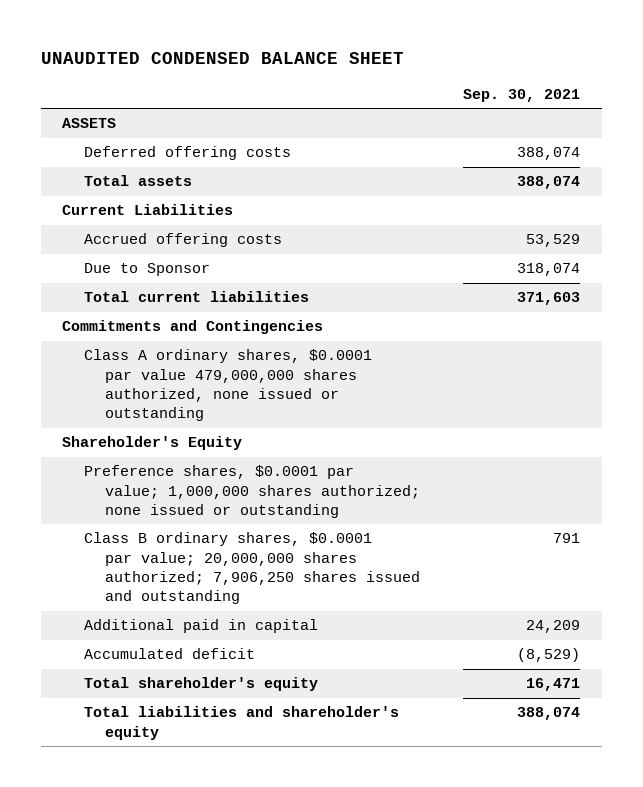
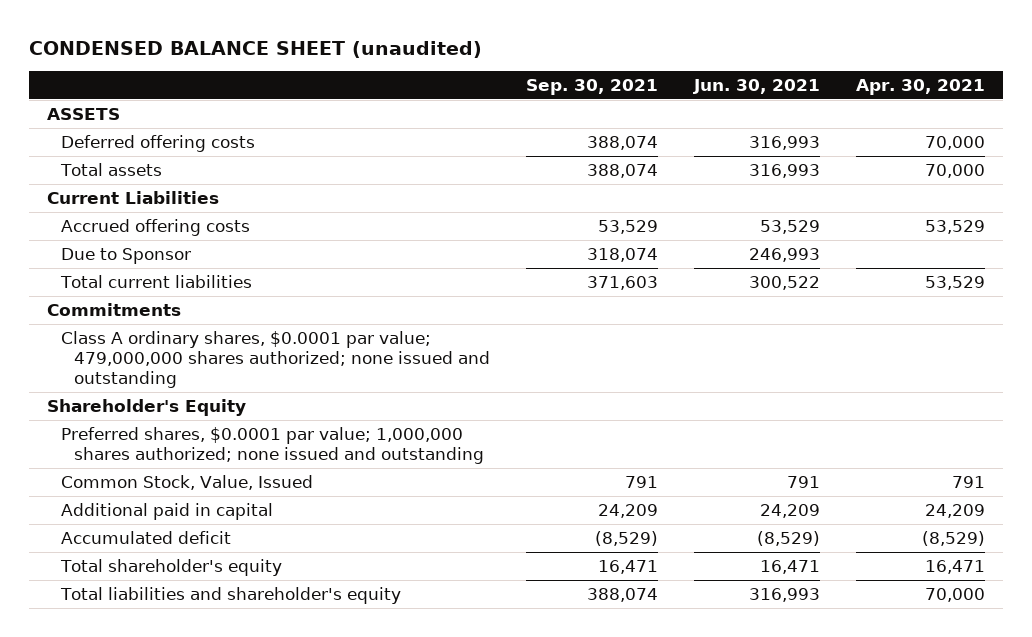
- UNAUDITED CONDENSED BALANCE SHEET
+ CONDENSED BALANCE SHEET (unaudited)
- | Sep. 30, 2021
+ | Sep. 30, 2021 | Jun. 30, 2021 | Apr. 30, 2021
- Commitments and Contingencies
- Class A ordinary shares, $0.0001 par value 479,000,000 shares authorized, none issued or outstanding
+ Commitments
+ Class A ordinary shares, $0.0001 par value; 479,000,000 shares authorized; none issued and outstanding
- Preference shares, $0.0001 par value; 1,000,000 shares authorized; none issued or outstanding
- Class B ordinary shares, $0.0001 par value; 20,000,000 shares authorized; 7,906,250 shares issued and outstanding | 791
+ Preferred shares, $0.0001 par value; 1,000,000 shares authorized; none issued and outstanding
+ Common Stock, Value, Issued | 791 | 791 | 791

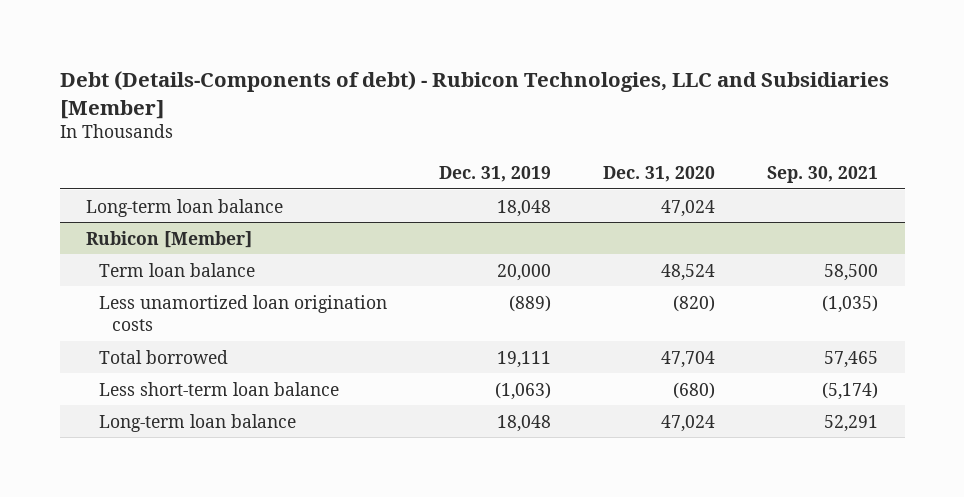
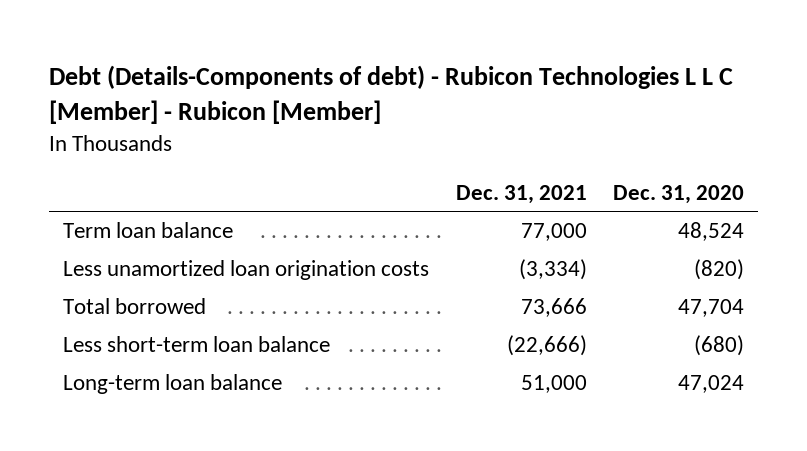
- Debt (Details-Components of debt) - Rubicon Technologies, LLC and Subsidiaries [Member]
+ Debt (Details-Components of debt) - Rubicon Technologies L L C [Member] - Rubicon [Member]
- | Dec. 31, 2019 | Dec. 31, 2020 | Sep. 30, 2021
+ | Dec. 31, 2021 | Dec. 31, 2020
- Long-term loan balance | 18,048 | 47,024 |
- Rubicon [Member]

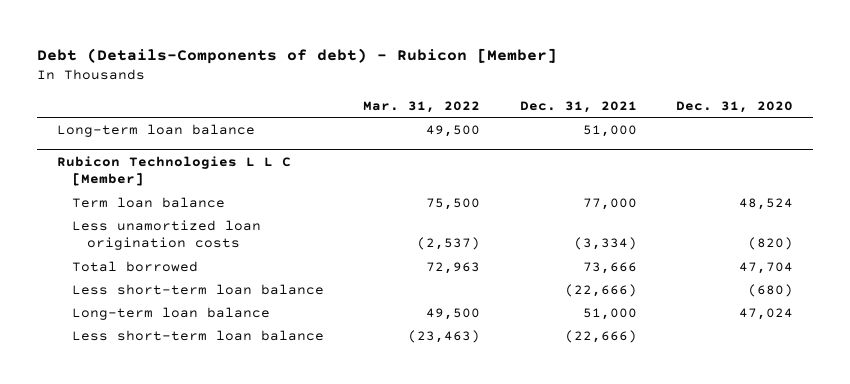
- Debt (Details-Components of debt) - Rubicon Technologies L L C [Member] - Rubicon [Member]
+ Debt (Details-Components of debt) - Rubicon [Member]
- | Dec. 31, 2021 | Dec. 31, 2020
+ | Mar. 31, 2022 | Dec. 31, 2021 | Dec. 31, 2020
+ Long-term loan balance | 49,500 | 51,000 |
+ Rubicon Technologies L L C [Member]
+ Less short-term loan balance | (23,463) | (22,666) |

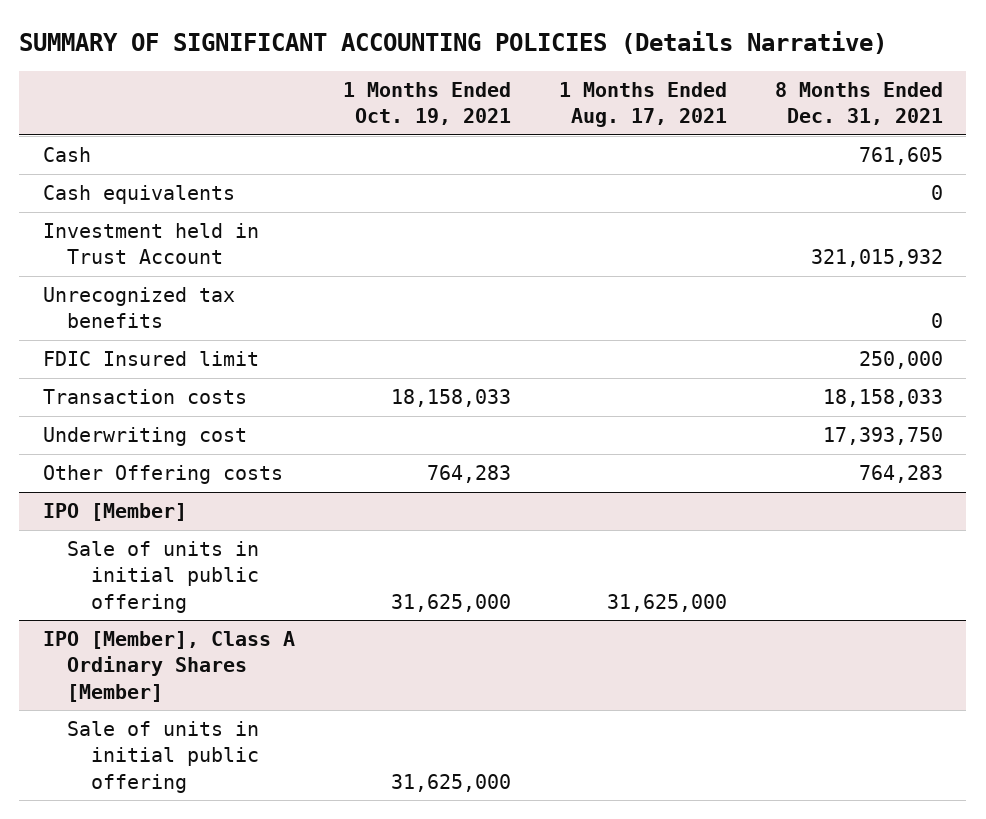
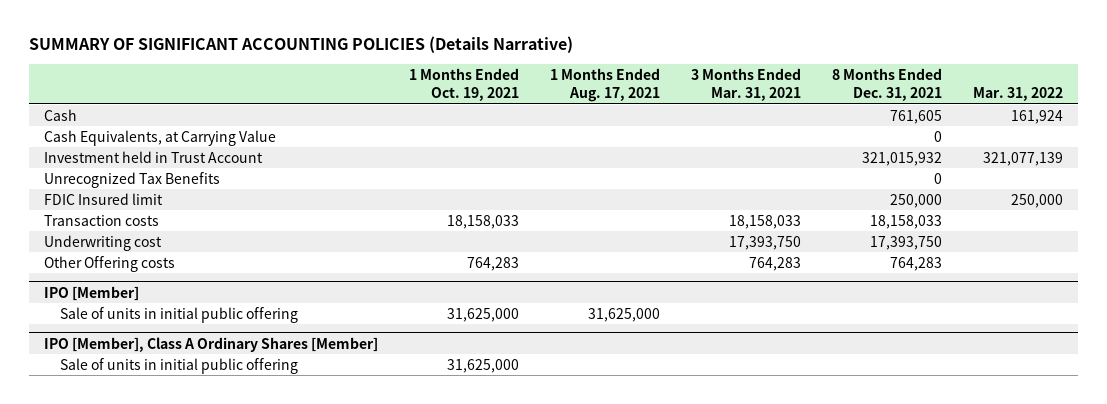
- | 1 Months Ended Oct. 19, 2021 | 1 Months Ended Aug. 17, 2021 | 8 Months Ended Dec. 31, 2021
+ | 1 Months Ended Oct. 19, 2021 | 1 Months Ended Aug. 17, 2021 | 3 Months Ended Mar. 31, 2021 | 8 Months Ended Dec. 31, 2021 | Mar. 31, 2022
- Cash equivalents | | | 0
+ Cash Equivalents, at Carrying Value | | | | 0 |
- Unrecognized tax benefits | | | 0
+ Unrecognized Tax Benefits | | | | 0 |

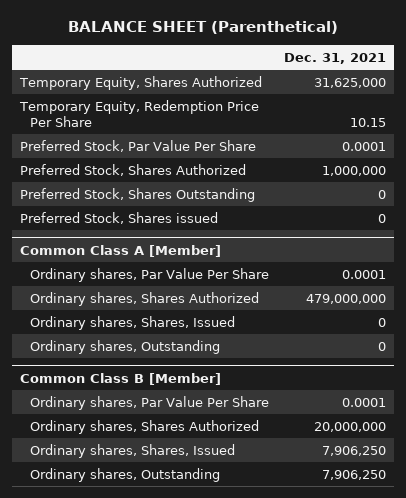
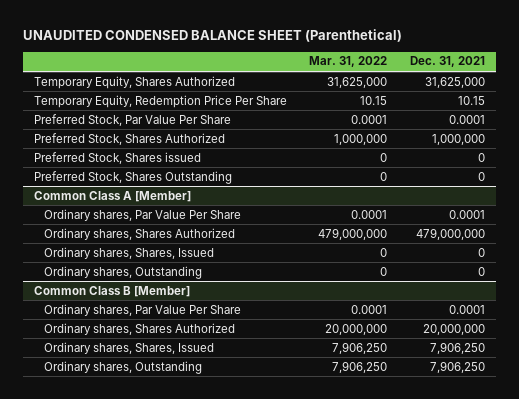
- BALANCE SHEET (Parenthetical)
+ UNAUDITED CONDENSED BALANCE SHEET (Parenthetical)
- | Dec. 31, 2021
+ | Mar. 31, 2022 | Dec. 31, 2021
moved down: Preferred Stock, Shares Outstanding | 0 | 0

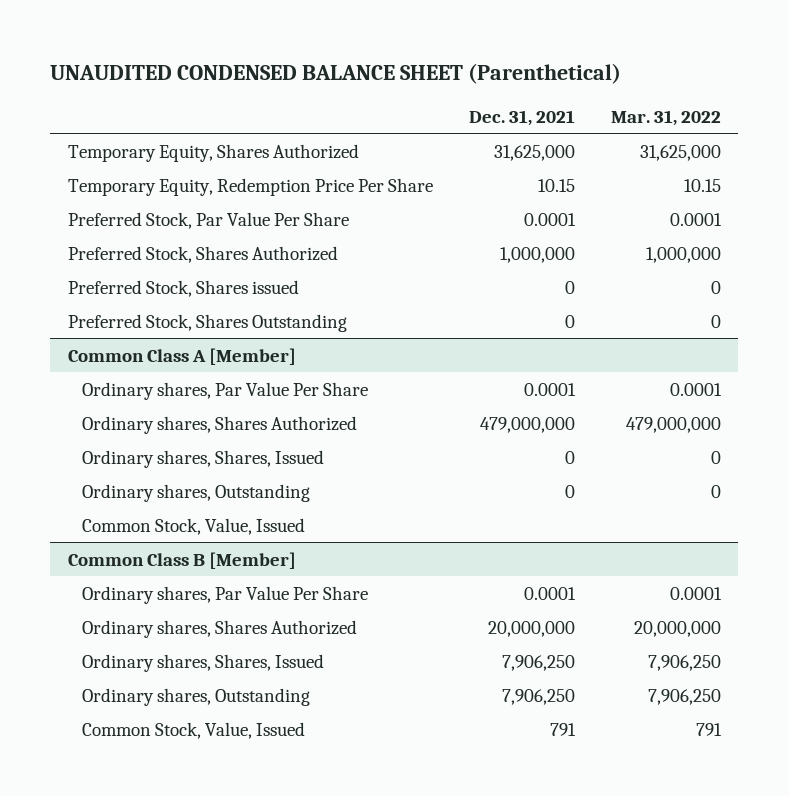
- | Mar. 31, 2022 | Dec. 31, 2021
+ | Dec. 31, 2021 | Mar. 31, 2022
@ Common Class A [Member]
+ Common Stock, Value, Issued
@ Common Class B [Member]
+ Common Stock, Value, Issued | 791 | 791

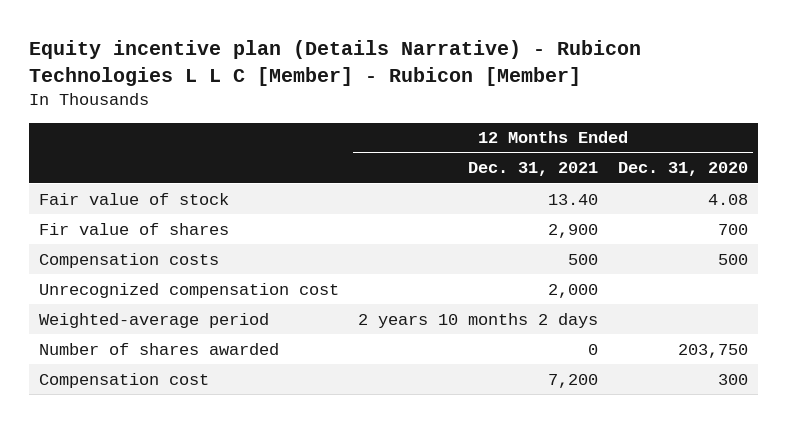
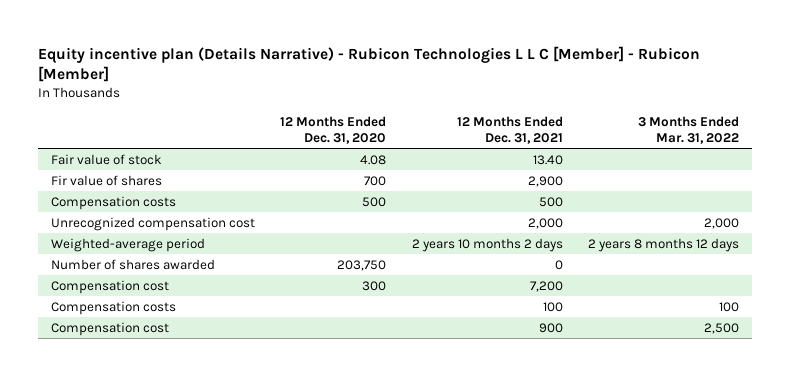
- | 12 Months Ended Dec. 31, 2021 | 12 Months Ended Dec. 31, 2020
+ | 12 Months Ended Dec. 31, 2020 | 12 Months Ended Dec. 31, 2021 | 3 Months Ended Mar. 31, 2022
+ Compensation costs | | 100 | 100
+ Compensation cost | | 900 | 2,500

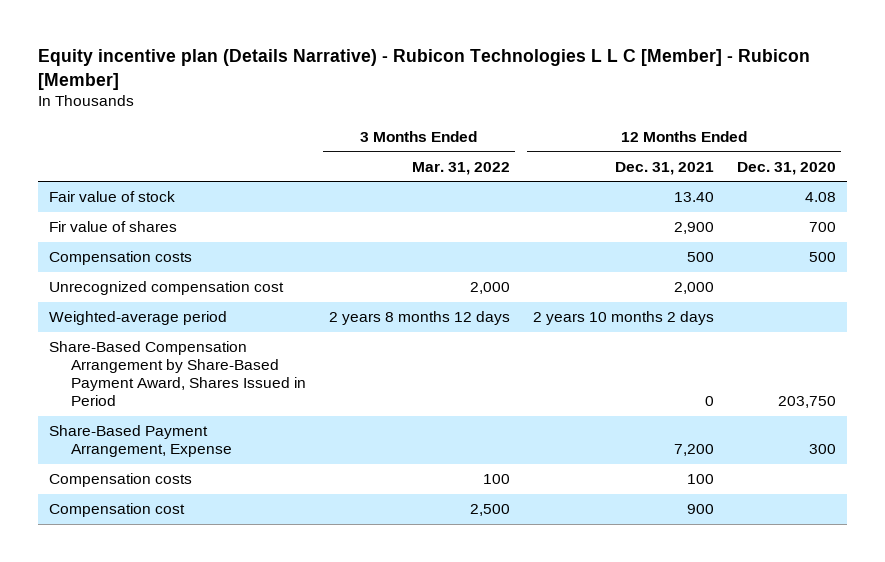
- | 12 Months Ended Dec. 31, 2020 | 12 Months Ended Dec. 31, 2021 | 3 Months Ended Mar. 31, 2022
+ | 3 Months Ended Mar. 31, 2022 | 12 Months Ended Dec. 31, 2021 | 12 Months Ended Dec. 31, 2020
- Number of shares awarded | 203,750 | 0 |
- Compensation cost | 300 | 7,200 |
+ Share-Based Compensation Arrangement by Share-Based Payment Award, Shares Issued in Period | | 0 | 203,750
+ Share-Based Payment Arrangement, Expense | | 7,200 | 300

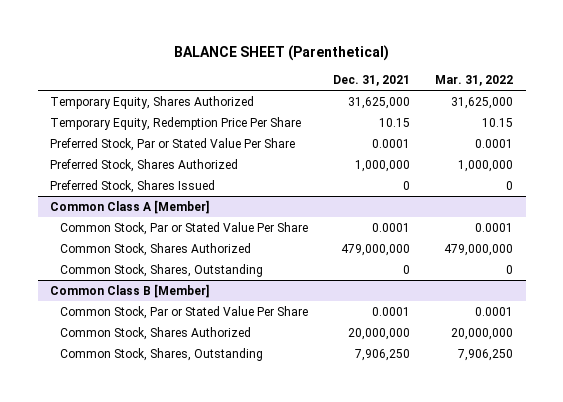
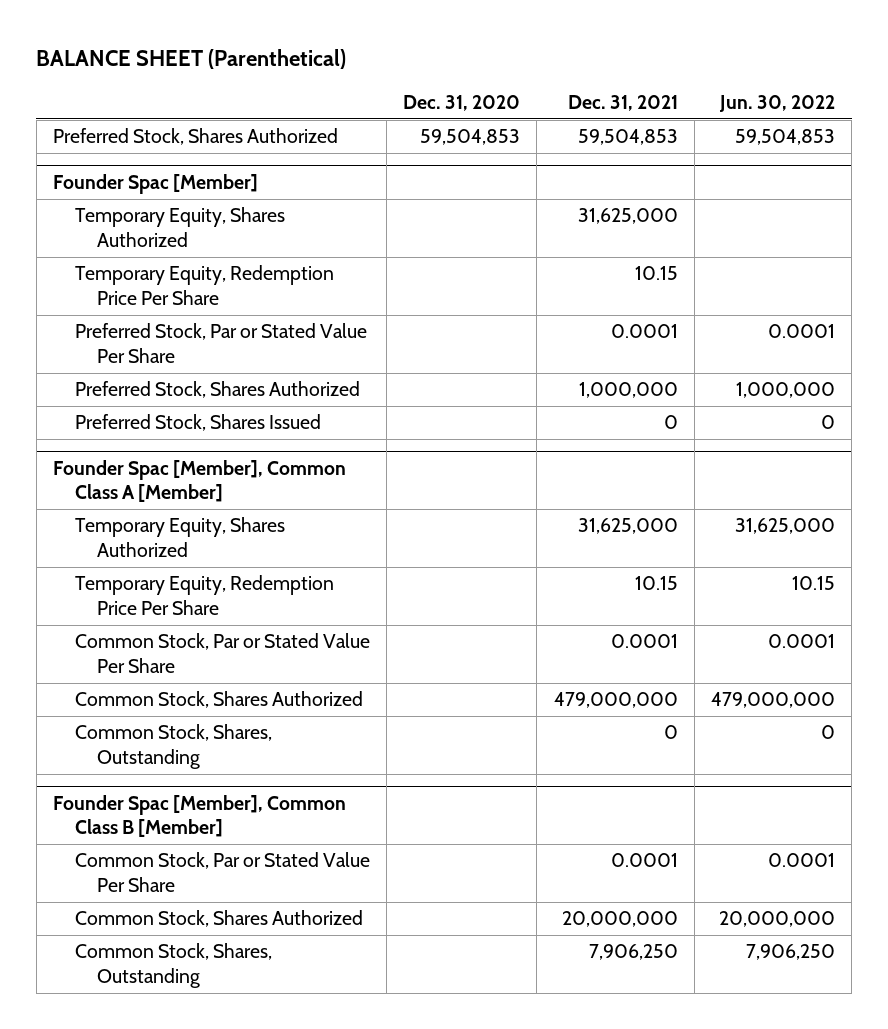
- | Dec. 31, 2021 | Mar. 31, 2022
+ | Dec. 31, 2020 | Dec. 31, 2021 | Jun. 30, 2022
+ Preferred Stock, Shares Authorized | 59,504,853 | 59,504,853 | 59,504,853
+ Founder Spac [Member]
- Common Class A [Member]
+ Founder Spac [Member], Common Class A [Member]
+ Temporary Equity, Shares Authorized | | 31,625,000 | 31,625,000
+ Temporary Equity, Redemption Price Per Share | | 10.15 | 10.15
- Common Class B [Member]
+ Founder Spac [Member], Common Class B [Member]

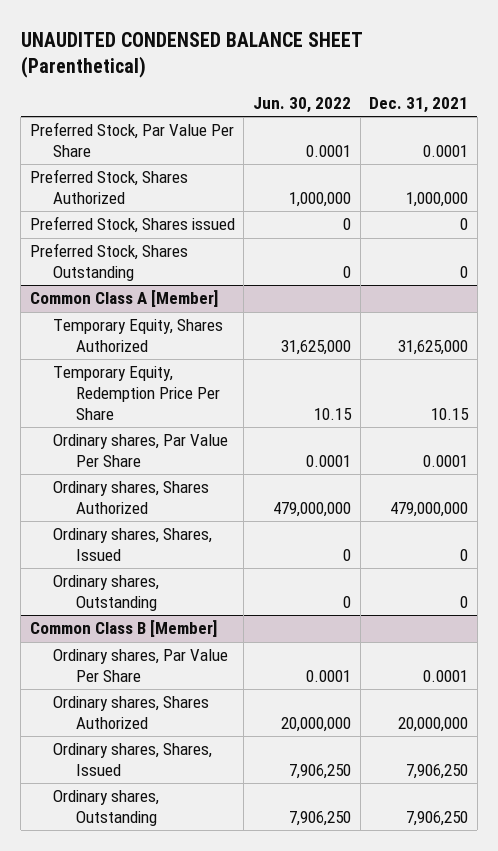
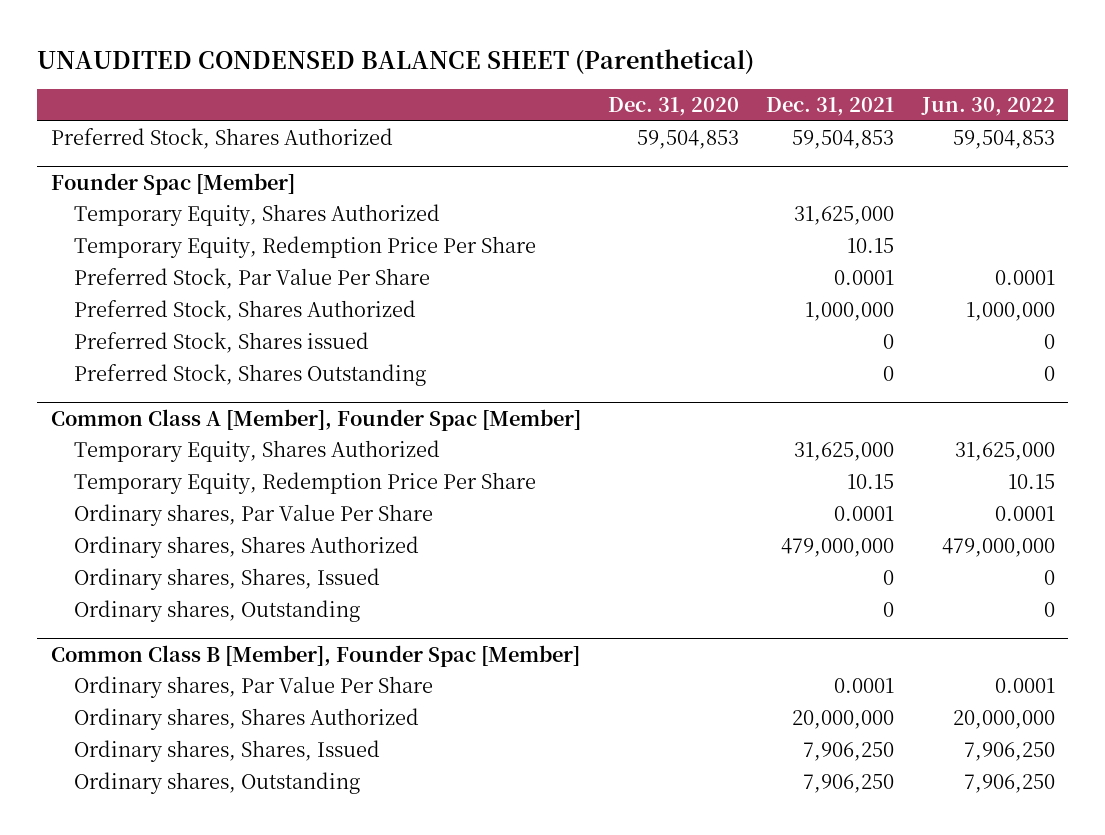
- | Jun. 30, 2022 | Dec. 31, 2021
+ | Dec. 31, 2020 | Dec. 31, 2021 | Jun. 30, 2022
+ Preferred Stock, Shares Authorized | 59,504,853 | 59,504,853 | 59,504,853
+ Founder Spac [Member]
+ Temporary Equity, Shares Authorized | | 31,625,000 |
+ Temporary Equity, Redemption Price Per Share | | 10.15 |
- Common Class A [Member]
+ Common Class A [Member], Founder Spac [Member]
- Common Class B [Member]
+ Common Class B [Member], Founder Spac [Member]

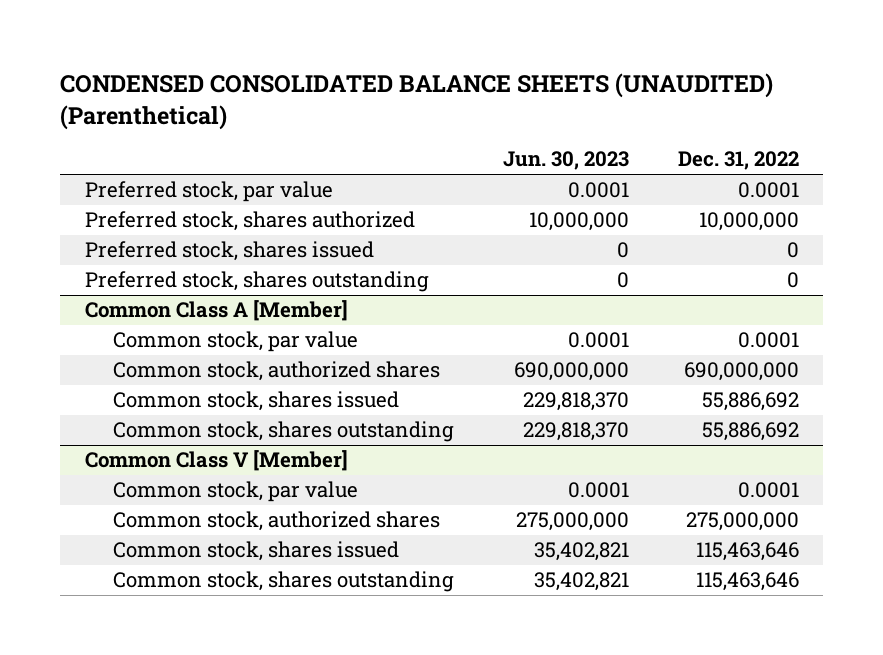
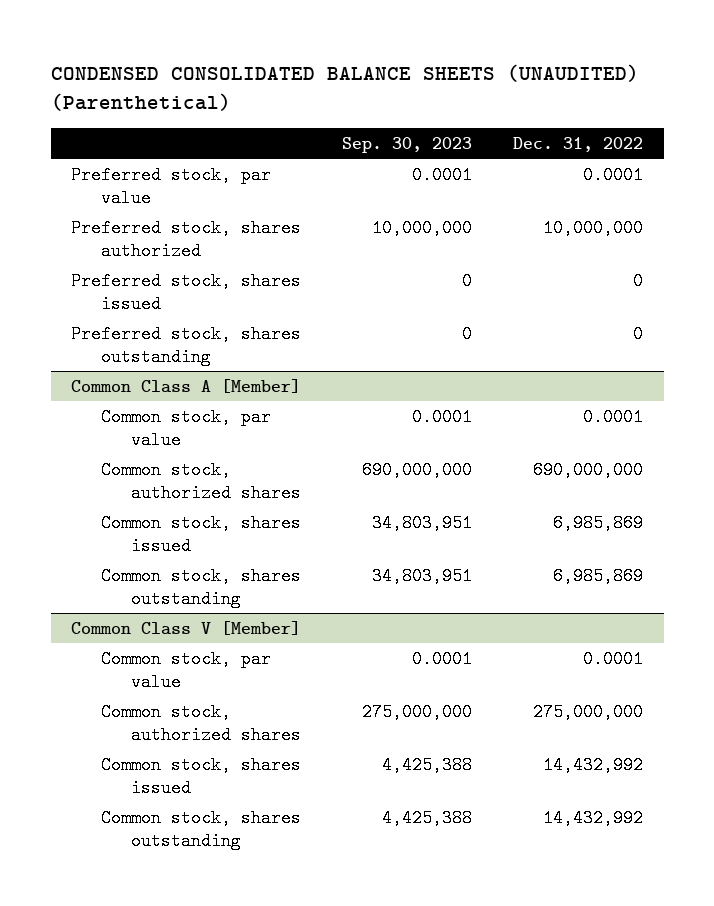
- | Jun. 30, 2023 | Dec. 31, 2022
+ | Sep. 30, 2023 | Dec. 31, 2022
@ Common Class A [Member]
- Common stock, shares issued | 229,818,370 | 55,886,692
- Common stock, shares outstanding | 229,818,370 | 55,886,692
+ Common stock, shares issued | 34,803,951 | 6,985,869
+ Common stock, shares outstanding | 34,803,951 | 6,985,869
@ Common Class V [Member]
- Common stock, shares issued | 35,402,821 | 115,463,646
- Common stock, shares outstanding | 35,402,821 | 115,463,646
+ Common stock, shares issued | 4,425,388 | 14,432,992
+ Common stock, shares outstanding | 4,425,388 | 14,432,992

